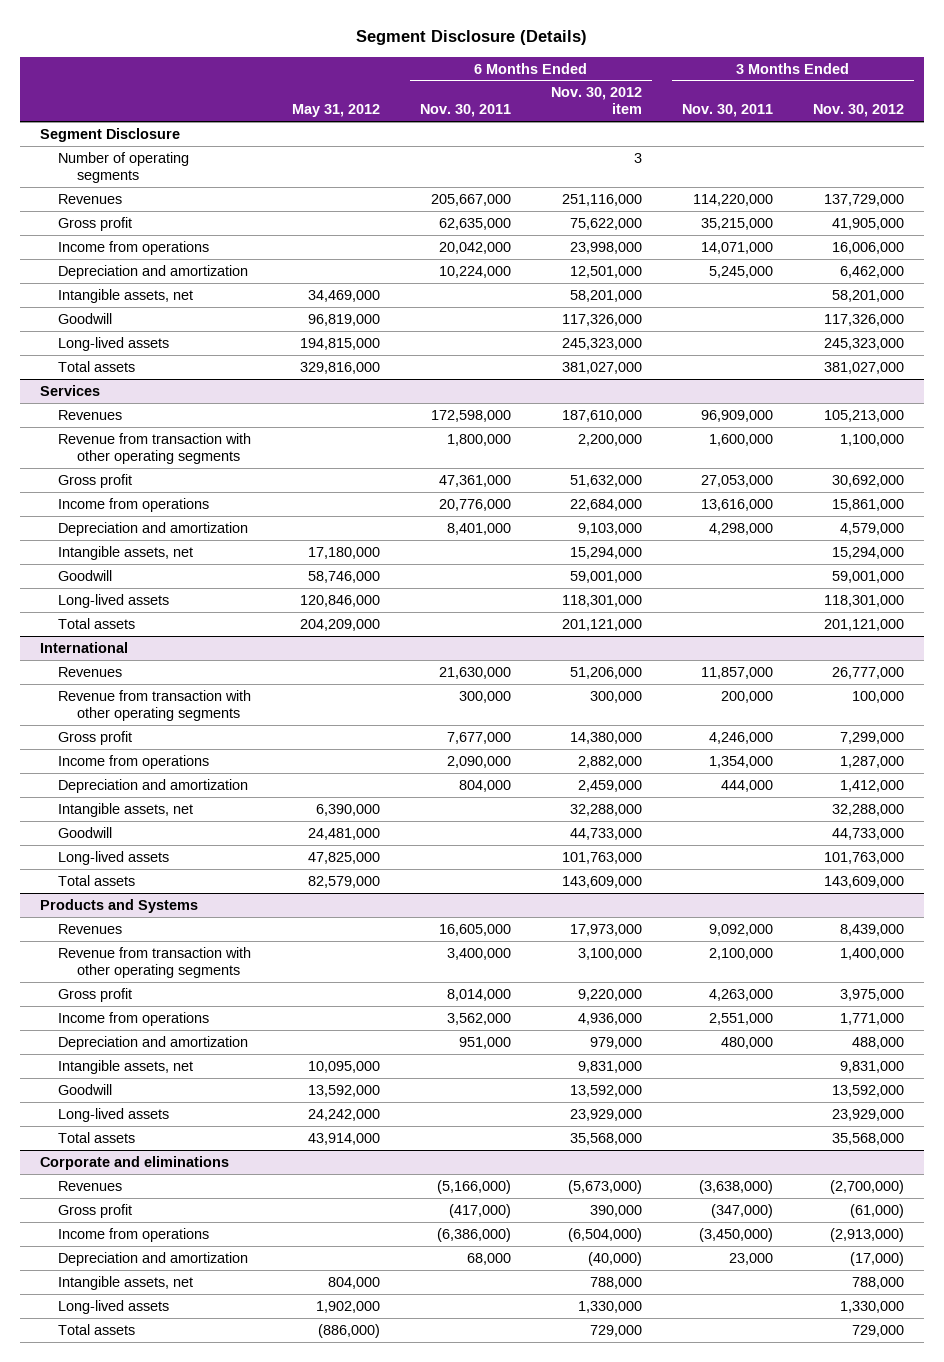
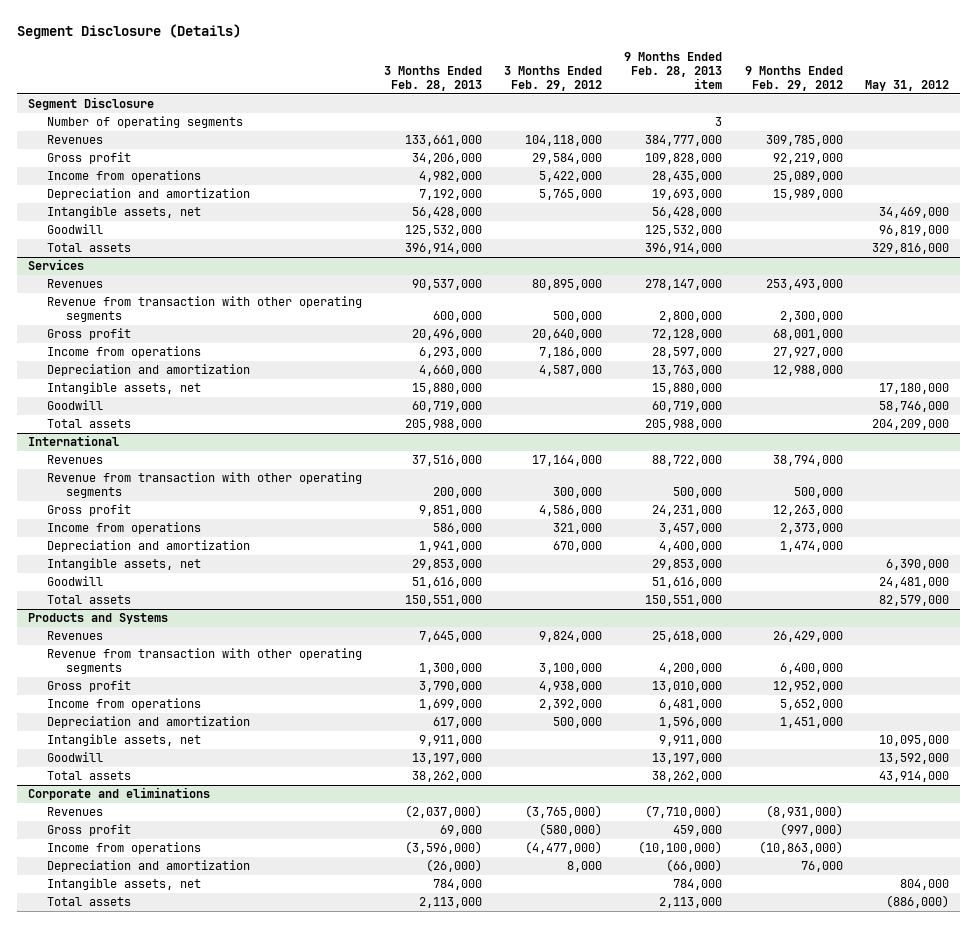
- | May 31, 2012 | 6 Months Ended Nov. 30, 2011 | 6 Months Ended Nov. 30, 2012 item | 3 Months Ended Nov. 30, 2011 | 3 Months Ended Nov. 30, 2012
+ | 3 Months Ended Feb. 28, 2013 | 3 Months Ended Feb. 29, 2012 | 9 Months Ended Feb. 28, 2013 item | 9 Months Ended Feb. 29, 2012 | May 31, 2012
- Long-lived assets | 194,815,000 | | 245,323,000 | | 245,323,000
@ Services
- Long-lived assets | 120,846,000 | | 118,301,000 | | 118,301,000
@ International
- Long-lived assets | 47,825,000 | | 101,763,000 | | 101,763,000
@ Products and Systems
- Long-lived assets | 24,242,000 | | 23,929,000 | | 23,929,000
@ Corporate and eliminations
- Long-lived assets | 1,902,000 | | 1,330,000 | | 1,330,000

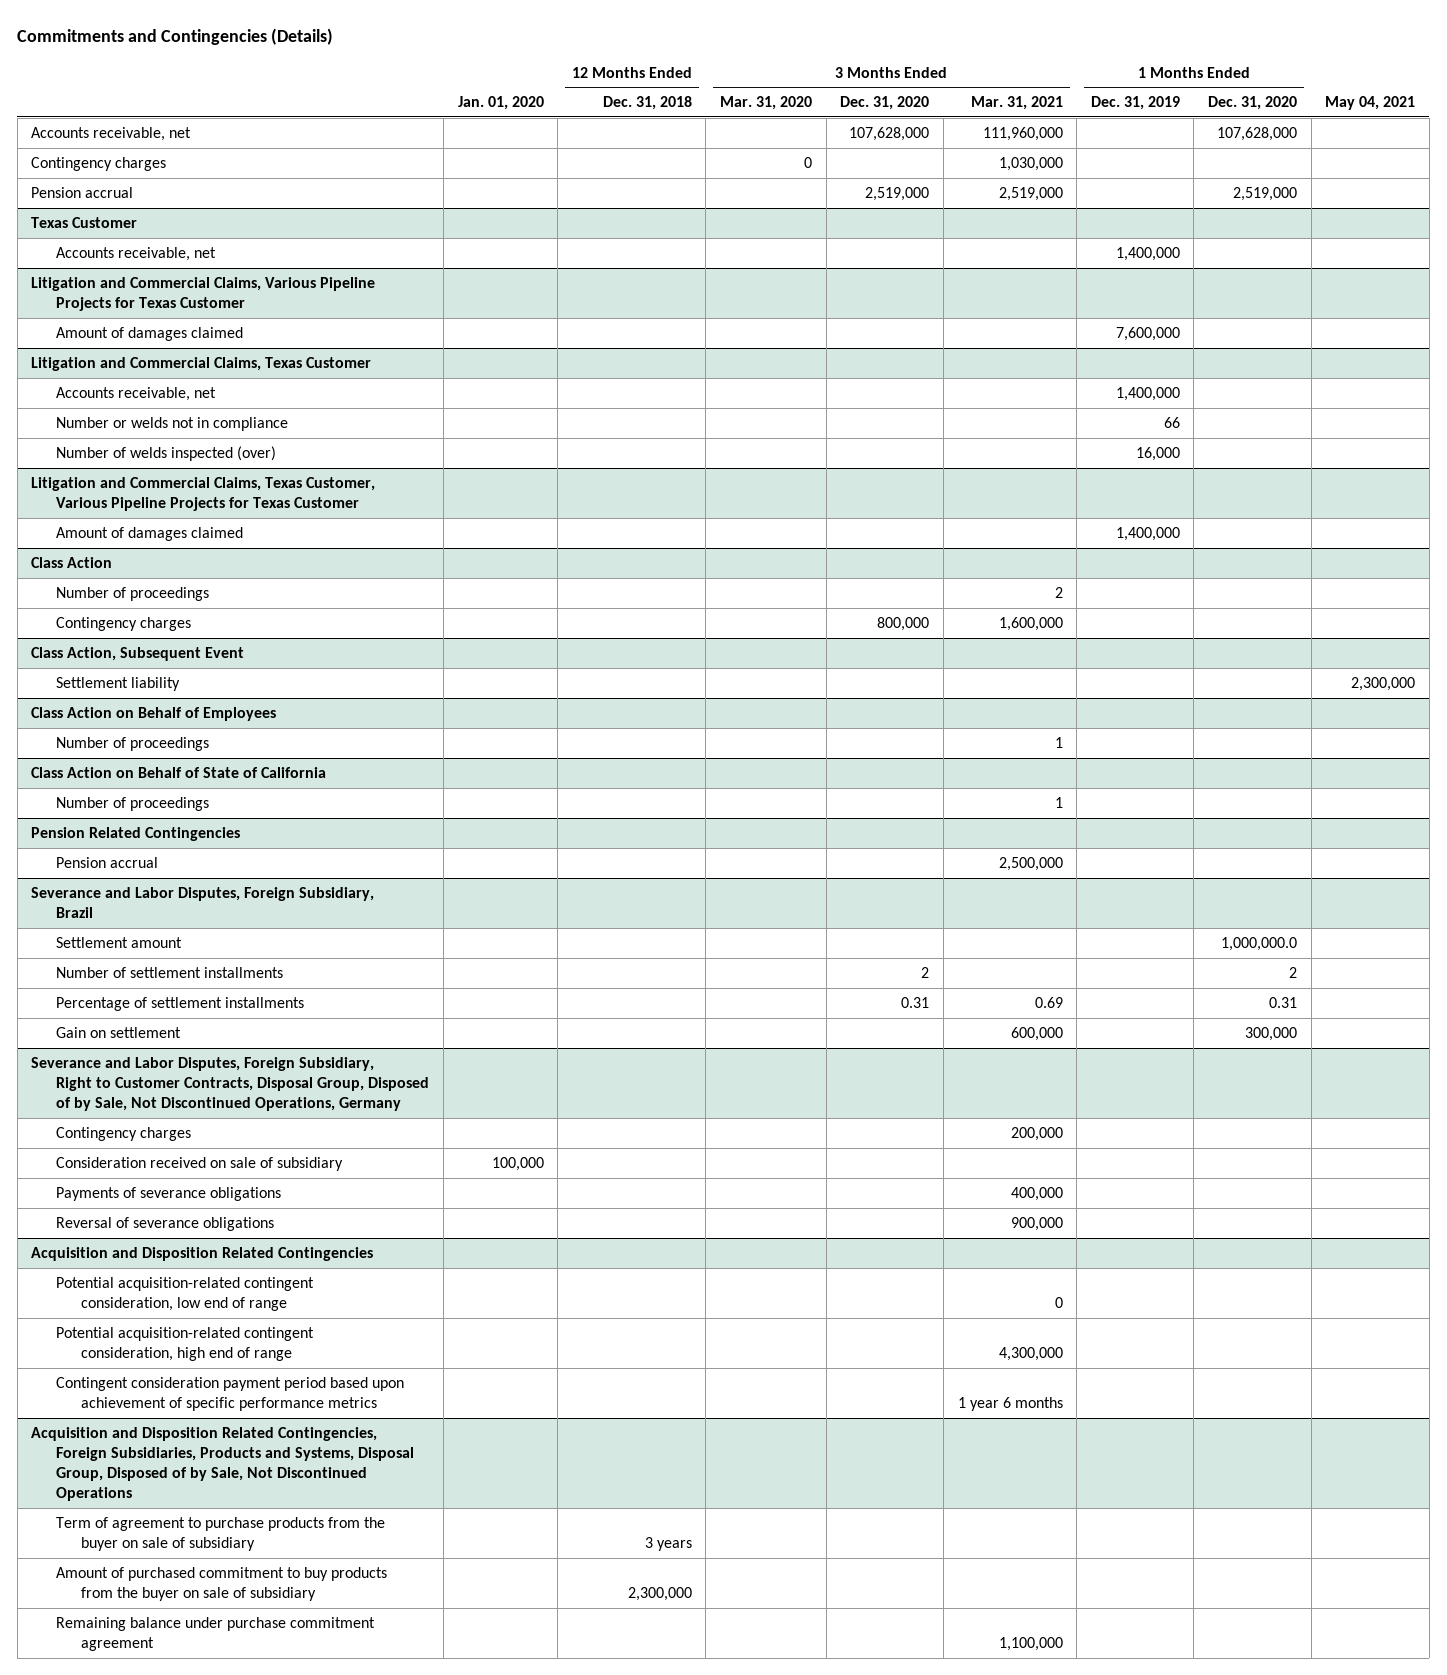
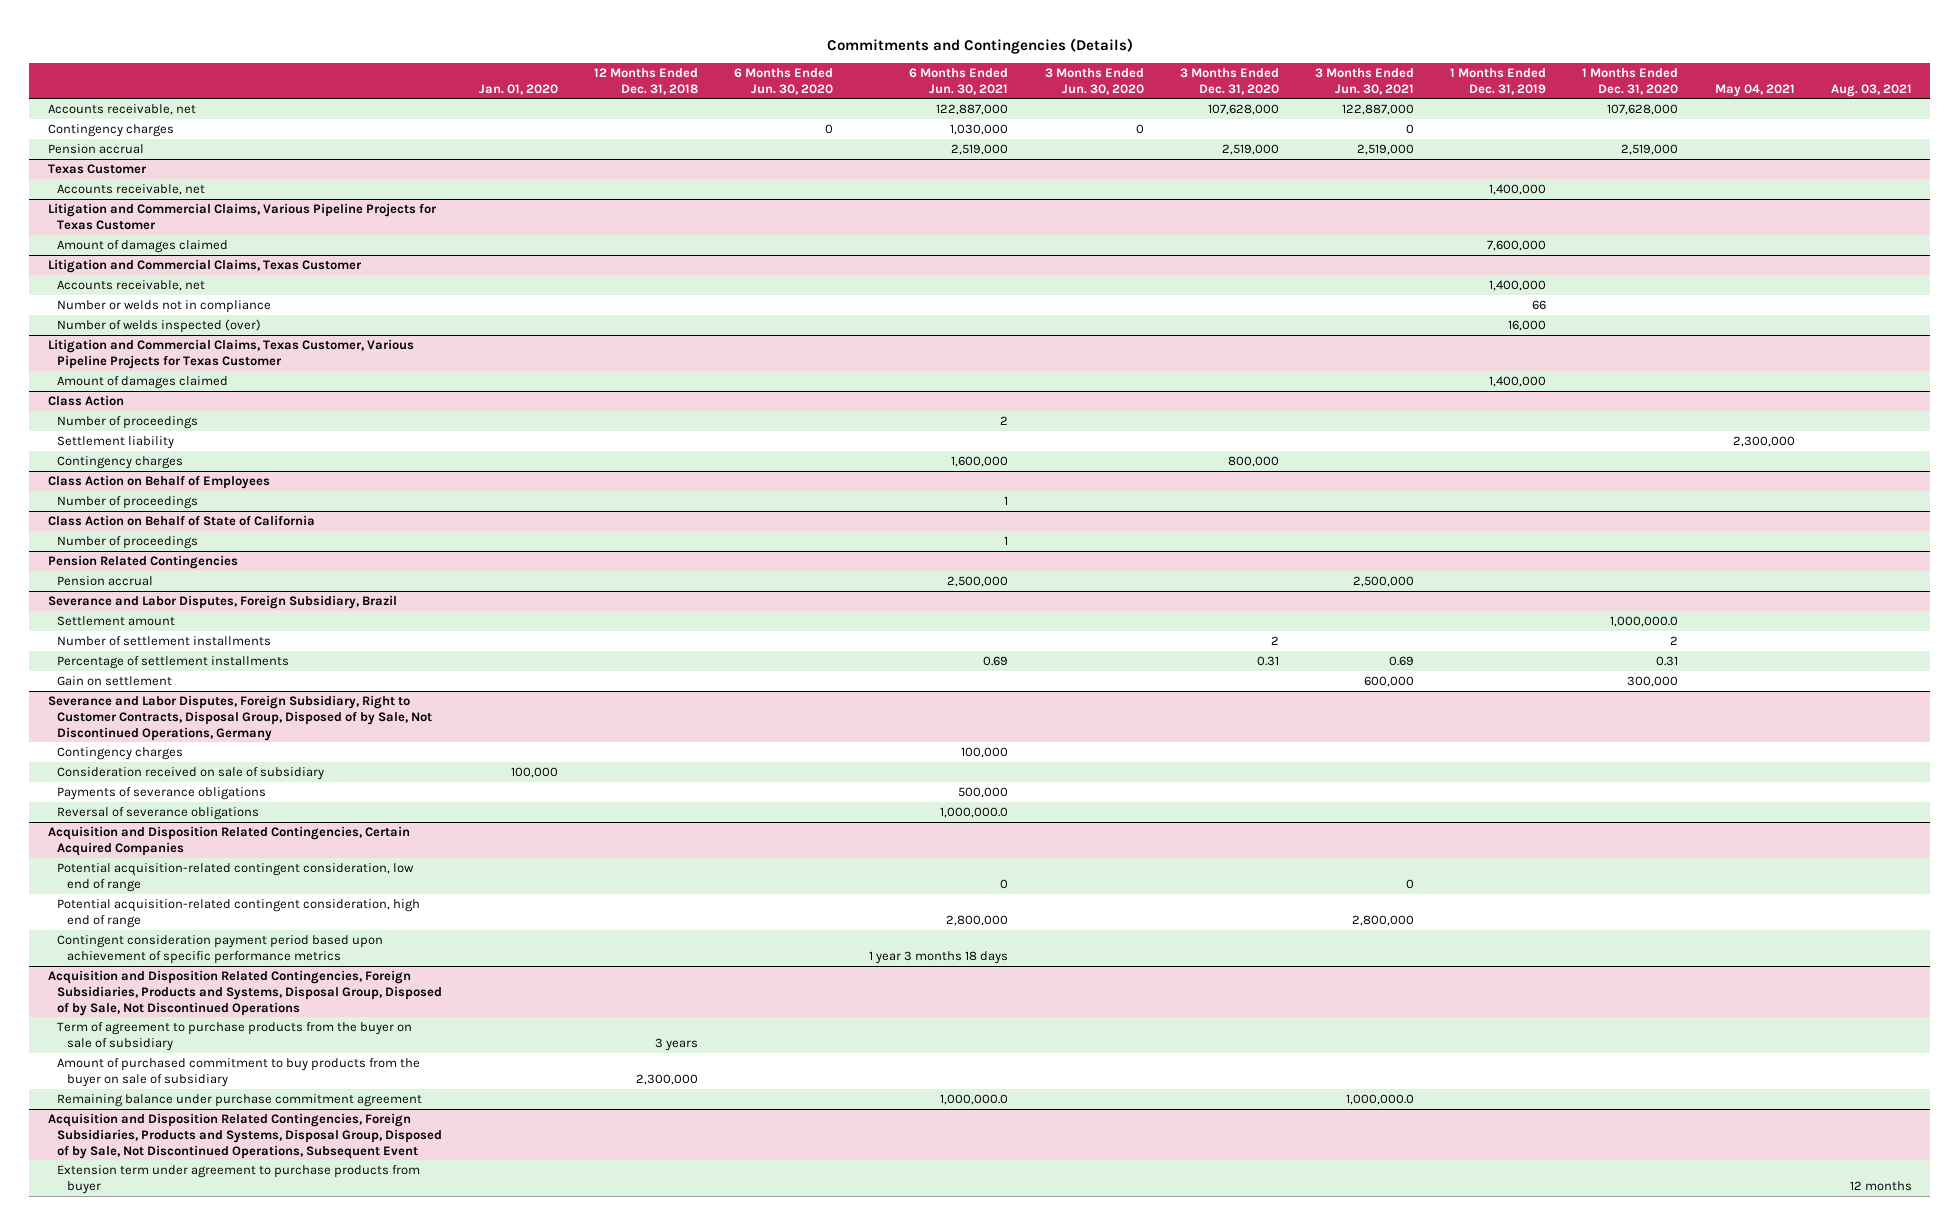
- | Jan. 01, 2020 | 12 Months Ended Dec. 31, 2018 | 3 Months Ended Mar. 31, 2020 | 3 Months Ended Dec. 31, 2020 | 3 Months Ended Mar. 31, 2021 | 1 Months Ended Dec. 31, 2019 | 1 Months Ended Dec. 31, 2020 | May 04, 2021
+ | Jan. 01, 2020 | 12 Months Ended Dec. 31, 2018 | 6 Months Ended Jun. 30, 2020 | 6 Months Ended Jun. 30, 2021 | 3 Months Ended Jun. 30, 2020 | 3 Months Ended Dec. 31, 2020 | 3 Months Ended Jun. 30, 2021 | 1 Months Ended Dec. 31, 2019 | 1 Months Ended Dec. 31, 2020 | May 04, 2021 | Aug. 03, 2021
@ Class Action
+ Settlement liability | | | | | | | | | | 2,300,000 |
- Class Action, Subsequent Event
- Settlement liability | | | | | | | | 2,300,000
- Acquisition and Disposition Related Contingencies
+ Acquisition and Disposition Related Contingencies, Certain Acquired Companies
+ Acquisition and Disposition Related Contingencies, Foreign Subsidiaries, Products and Systems, Disposal Group, Disposed of by Sale, Not Discontinued Operations, Subsequent Event
+ Extension term under agreement to purchase products from buyer | | | | | | | | | | | 12 months

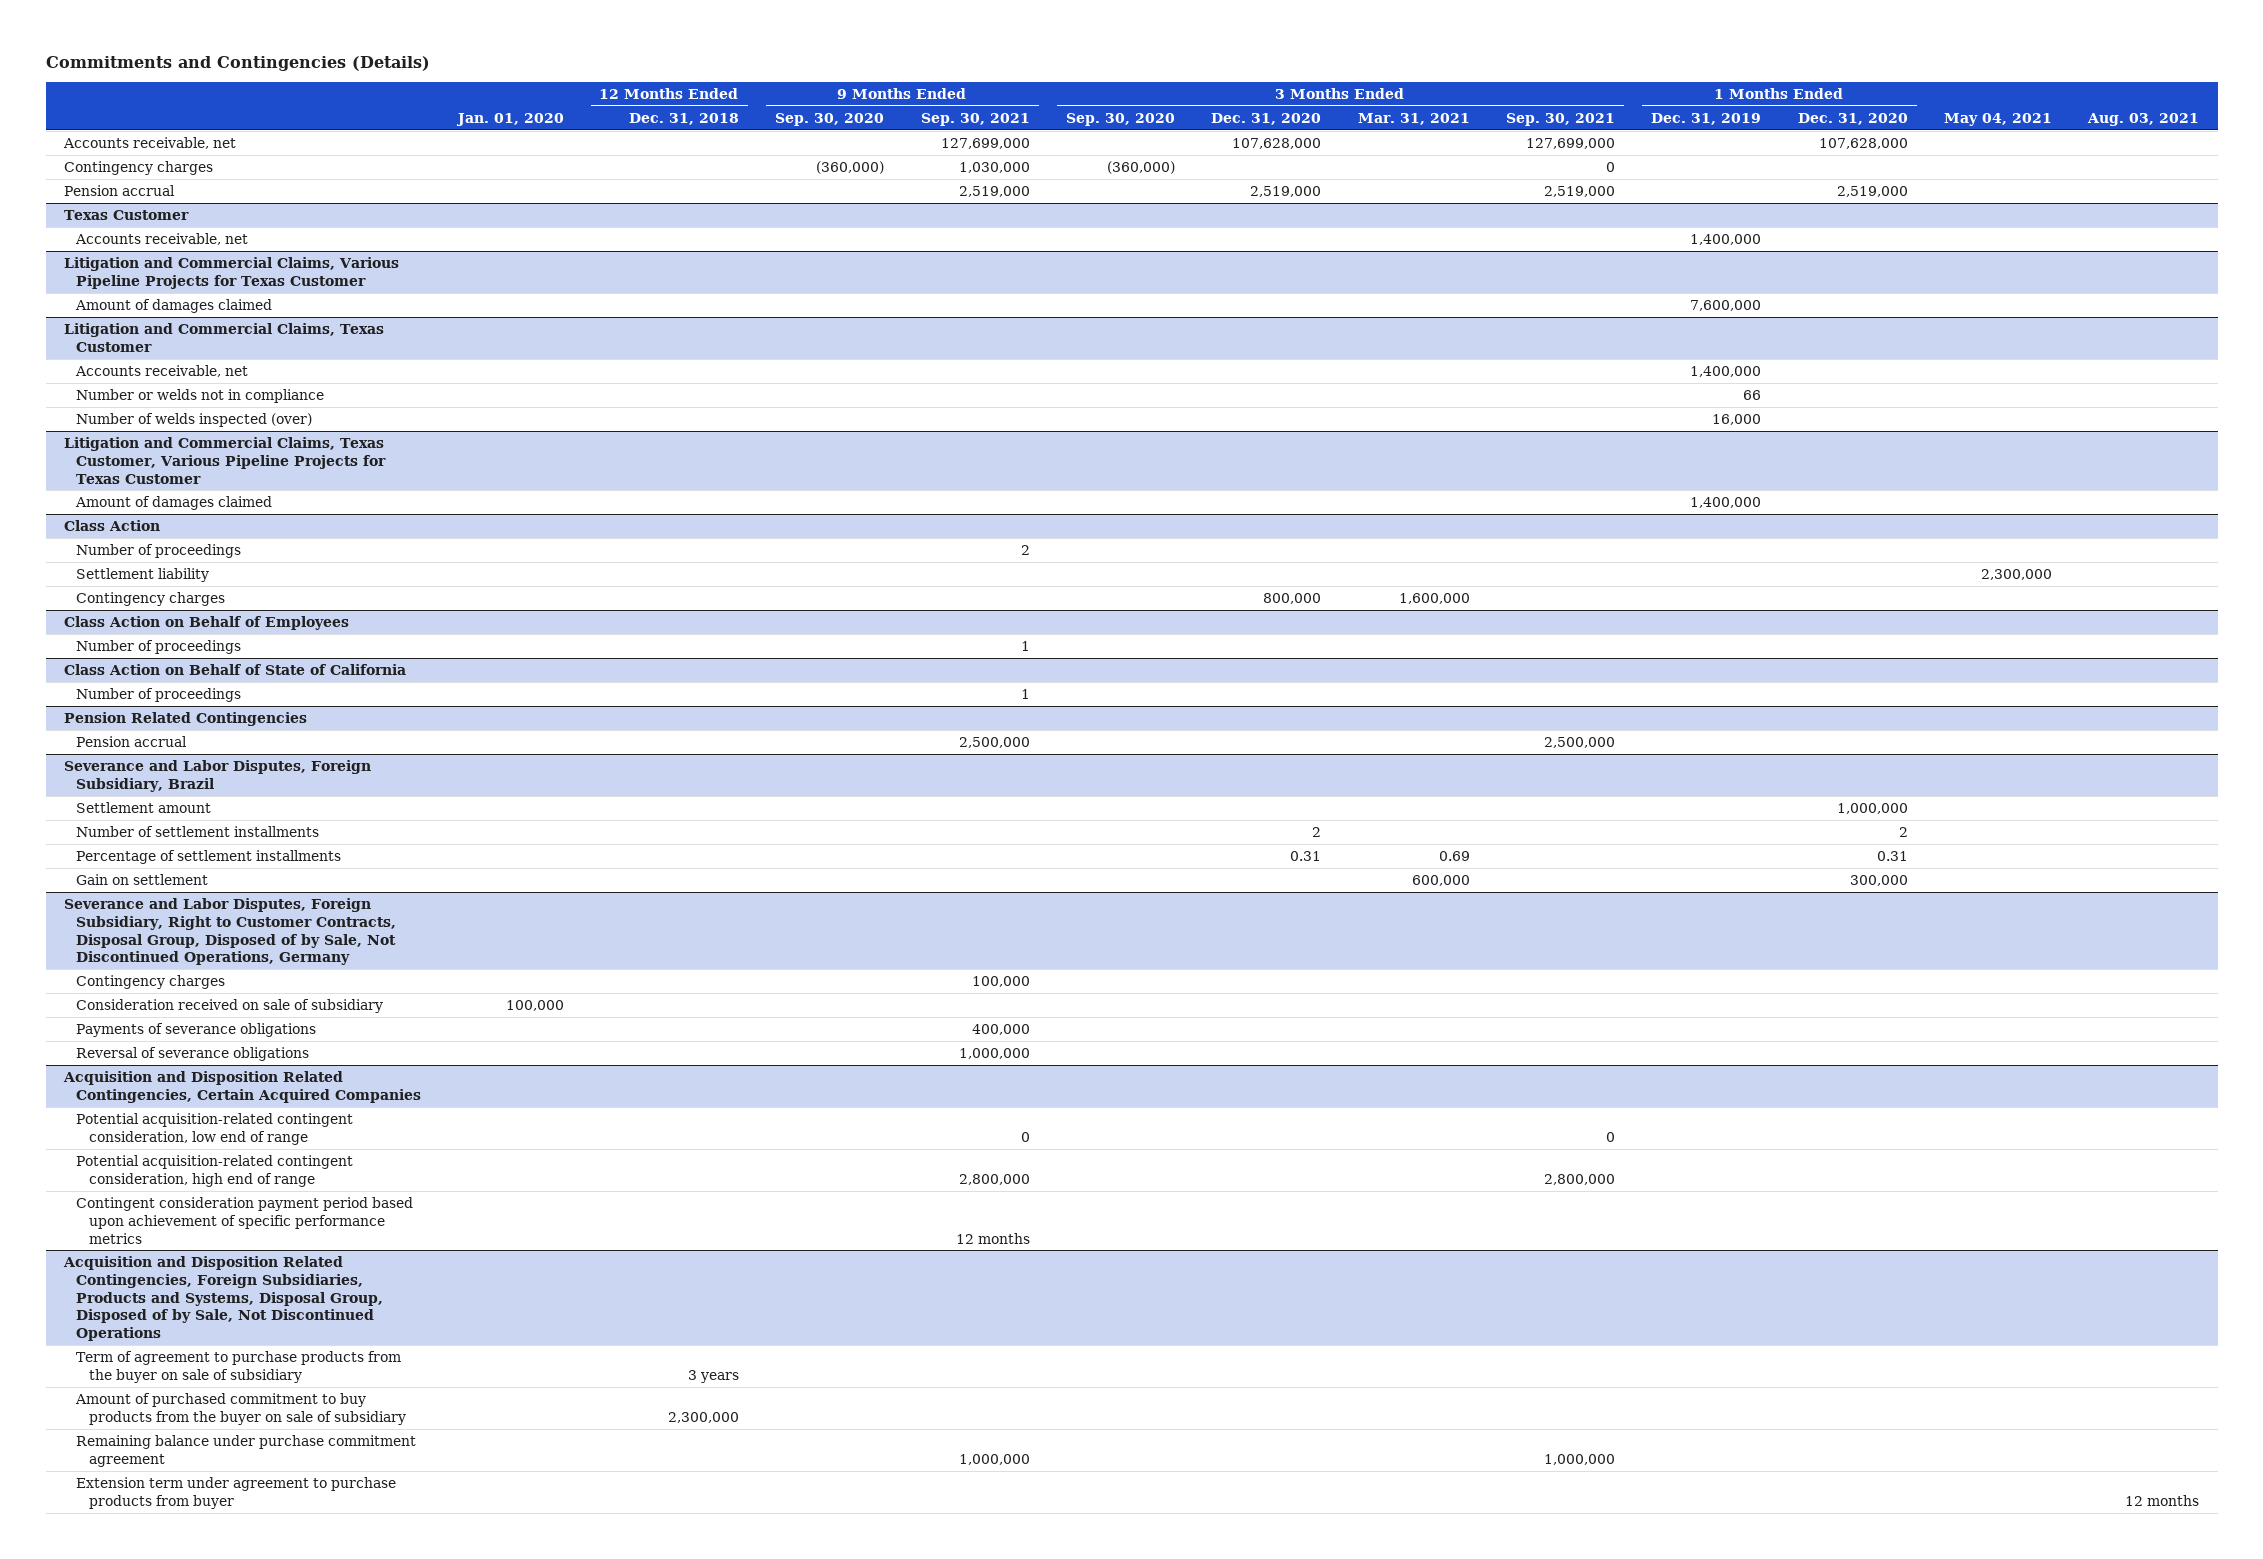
- | Jan. 01, 2020 | 12 Months Ended Dec. 31, 2018 | 6 Months Ended Jun. 30, 2020 | 6 Months Ended Jun. 30, 2021 | 3 Months Ended Jun. 30, 2020 | 3 Months Ended Dec. 31, 2020 | 3 Months Ended Jun. 30, 2021 | 1 Months Ended Dec. 31, 2019 | 1 Months Ended Dec. 31, 2020 | May 04, 2021 | Aug. 03, 2021
+ | Jan. 01, 2020 | 12 Months Ended Dec. 31, 2018 | 9 Months Ended Sep. 30, 2020 | 9 Months Ended Sep. 30, 2021 | 3 Months Ended Sep. 30, 2020 | 3 Months Ended Dec. 31, 2020 | 3 Months Ended Mar. 31, 2021 | 3 Months Ended Sep. 30, 2021 | 1 Months Ended Dec. 31, 2019 | 1 Months Ended Dec. 31, 2020 | May 04, 2021 | Aug. 03, 2021
@ Severance and Labor Disputes, Foreign Subsidiary, Brazil
- Settlement amount | | | | | | | | | 1,000,000.0 | |
+ Settlement amount | | | | | | | | | | 1,000,000 | |
- Acquisition and Disposition Related Contingencies, Foreign Subsidiaries, Products and Systems, Disposal Group, Disposed of by Sale, Not Discontinued Operations, Subsequent Event
- Extension term under agreement to purchase products from buyer | | | | | | | | | | | 12 months
@ Acquisition and Disposition Related Contingencies, Foreign Subsidiaries, Products and Systems, Disposal Group, Disposed of by Sale, Not Discontinued Operations
+ Extension term under agreement to purchase products from buyer | | | | | | | | | | | | 12 months

